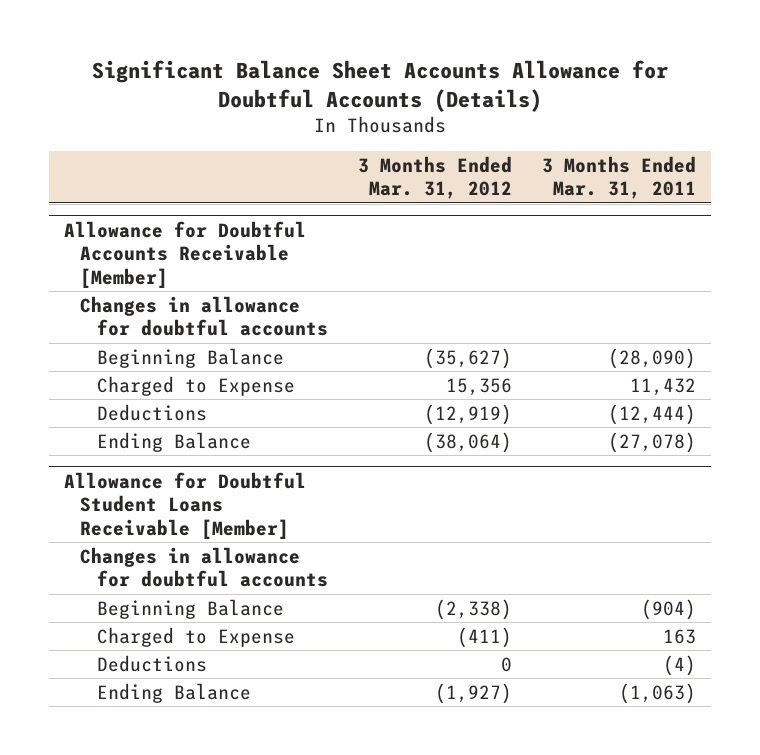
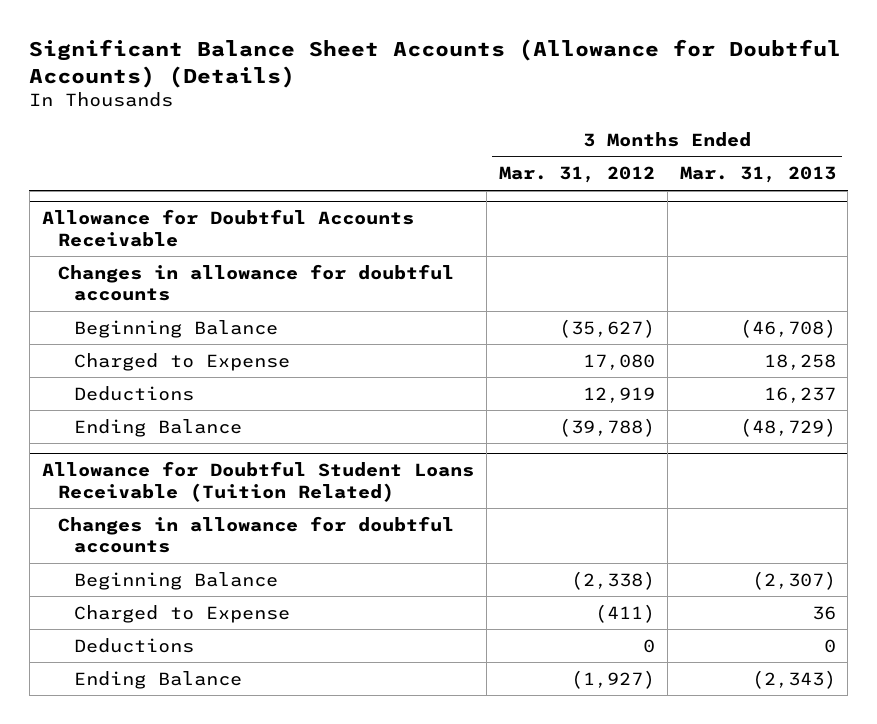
- Significant Balance Sheet Accounts Allowance for Doubtful Accounts (Details)
+ Significant Balance Sheet Accounts (Allowance for Doubtful Accounts) (Details)
- | 3 Months Ended Mar. 31, 2012 | 3 Months Ended Mar. 31, 2011
+ | 3 Months Ended Mar. 31, 2012 | 3 Months Ended Mar. 31, 2013
- Allowance for Doubtful Accounts Receivable [Member]
+ Allowance for Doubtful Accounts Receivable
- Charged to Expense | 15,356 | 11,432
- Deductions | (12,919) | (12,444)
- Ending Balance | (38,064) | (27,078)
- Allowance for Doubtful Student Loans Receivable [Member]
+ Charged to Expense | 17,080 | 18,258
+ Deductions | 12,919 | 16,237
+ Ending Balance | (39,788) | (48,729)
+ Allowance for Doubtful Student Loans Receivable (Tuition Related)

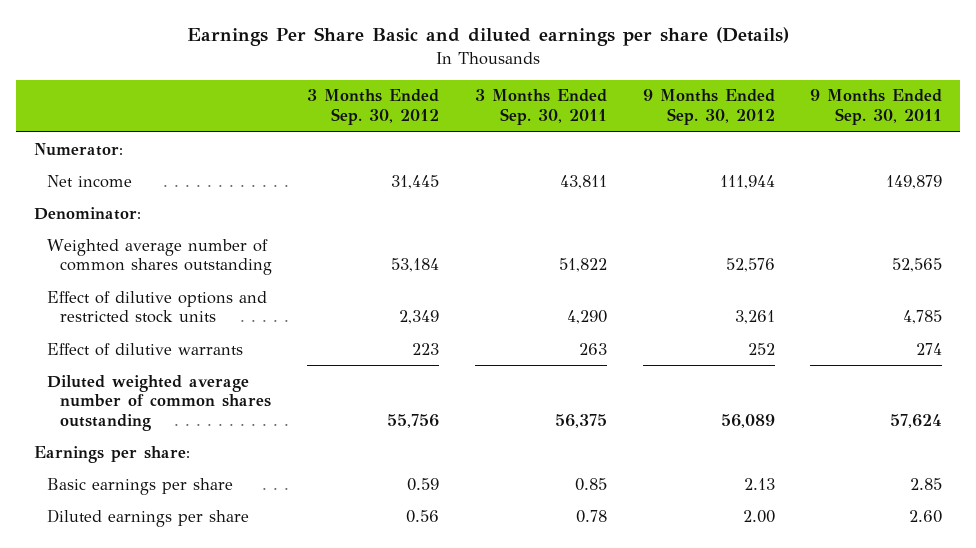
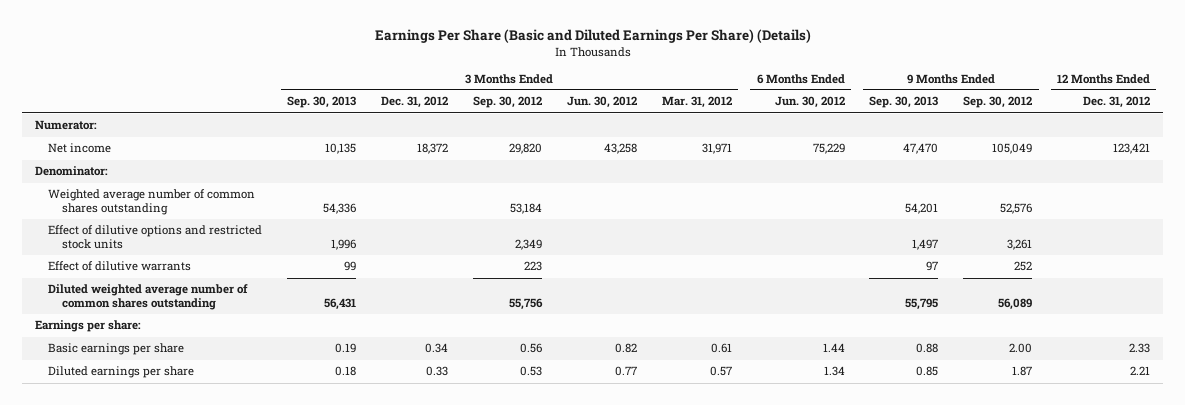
- Earnings Per Share Basic and diluted earnings per share (Details)
+ Earnings Per Share (Basic and Diluted Earnings Per Share) (Details)
- | 3 Months Ended Sep. 30, 2012 | 3 Months Ended Sep. 30, 2011 | 9 Months Ended Sep. 30, 2012 | 9 Months Ended Sep. 30, 2011
+ | 3 Months Ended Sep. 30, 2013 | 3 Months Ended Dec. 31, 2012 | 3 Months Ended Sep. 30, 2012 | 3 Months Ended Jun. 30, 2012 | 3 Months Ended Mar. 31, 2012 | 6 Months Ended Jun. 30, 2012 | 9 Months Ended Sep. 30, 2013 | 9 Months Ended Sep. 30, 2012 | 12 Months Ended Dec. 31, 2012
- Net income | 31,445 | 43,811 | 111,944 | 149,879
+ Net income | 10,135 | 18,372 | 29,820 | 43,258 | 31,971 | 75,229 | 47,470 | 105,049 | 123,421
- Basic earnings per share | 0.59 | 0.85 | 2.13 | 2.85
- Diluted earnings per share | 0.56 | 0.78 | 2.00 | 2.60
+ Basic earnings per share | 0.19 | 0.34 | 0.56 | 0.82 | 0.61 | 1.44 | 0.88 | 2.00 | 2.33
+ Diluted earnings per share | 0.18 | 0.33 | 0.53 | 0.77 | 0.57 | 1.34 | 0.85 | 1.87 | 2.21

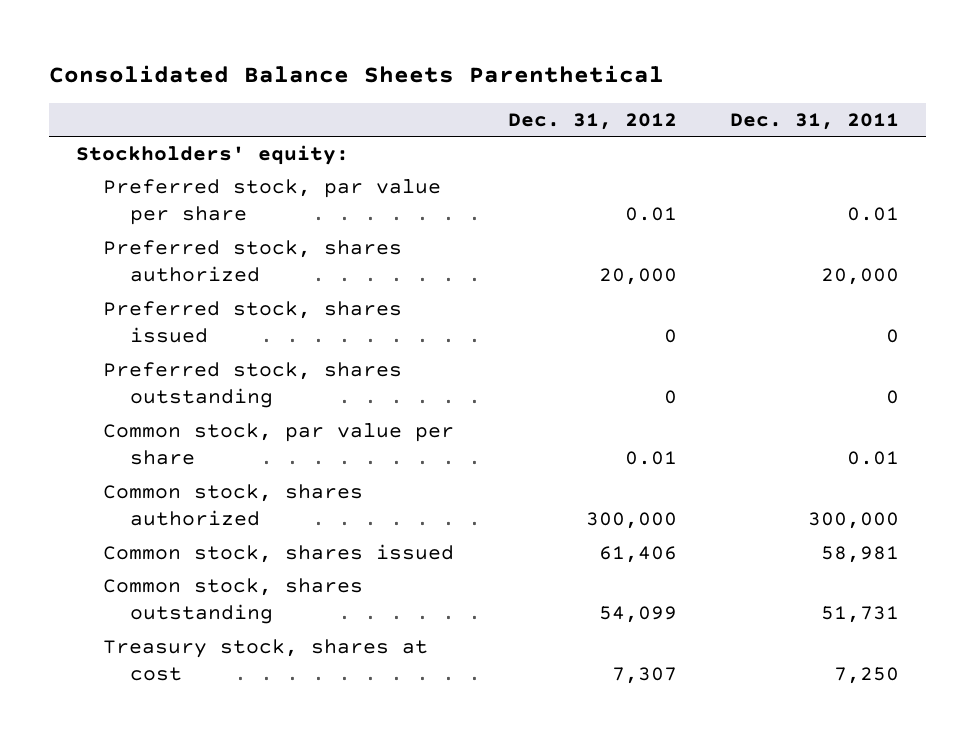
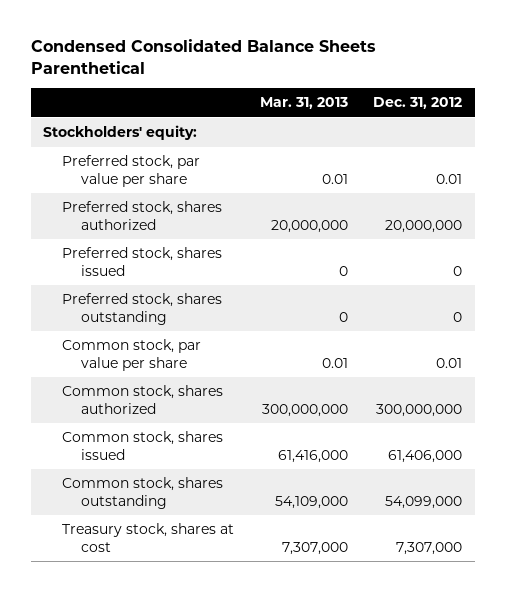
- Consolidated Balance Sheets Parenthetical
+ Condensed Consolidated Balance Sheets Parenthetical
- | Dec. 31, 2012 | Dec. 31, 2011
+ | Mar. 31, 2013 | Dec. 31, 2012
- Preferred stock, shares authorized | 20,000 | 20,000
+ Preferred stock, shares authorized | 20,000,000 | 20,000,000
- Common stock, shares authorized | 300,000 | 300,000
- Common stock, shares issued | 61,406 | 58,981
- Common stock, shares outstanding | 54,099 | 51,731
- Treasury stock, shares at cost | 7,307 | 7,250
+ Common stock, shares authorized | 300,000,000 | 300,000,000
+ Common stock, shares issued | 61,416,000 | 61,406,000
+ Common stock, shares outstanding | 54,109,000 | 54,099,000
+ Treasury stock, shares at cost | 7,307,000 | 7,307,000

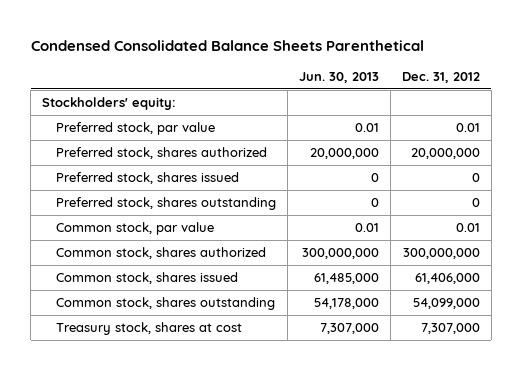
- | Mar. 31, 2013 | Dec. 31, 2012
+ | Jun. 30, 2013 | Dec. 31, 2012
- Preferred stock, par value per share | 0.01 | 0.01
+ Preferred stock, par value | 0.01 | 0.01
- Common stock, par value per share | 0.01 | 0.01
+ Common stock, par value | 0.01 | 0.01

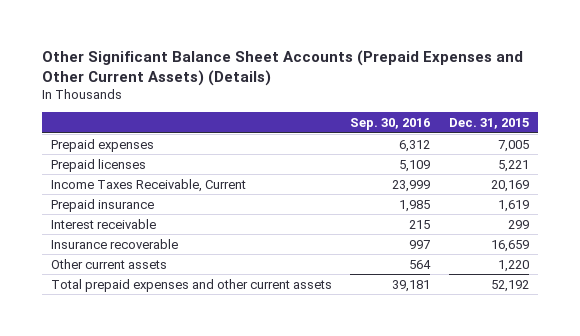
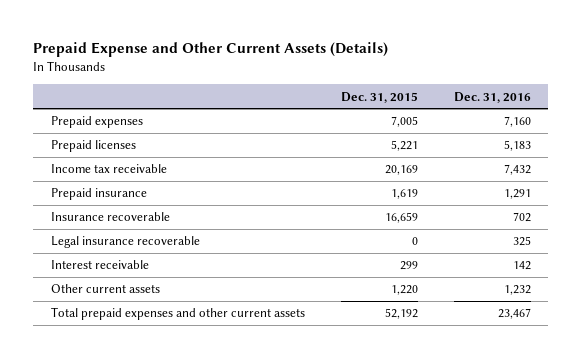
- Other Significant Balance Sheet Accounts (Prepaid Expenses and Other Current Assets) (Details)
+ Prepaid Expense and Other Current Assets (Details)
- | Sep. 30, 2016 | Dec. 31, 2015
+ | Dec. 31, 2015 | Dec. 31, 2016
- Income Taxes Receivable, Current | 23,999 | 20,169
+ Income tax receivable | 20,169 | 7,432
+ Legal insurance recoverable | 0 | 325
moved down: Interest receivable | 299 | 142

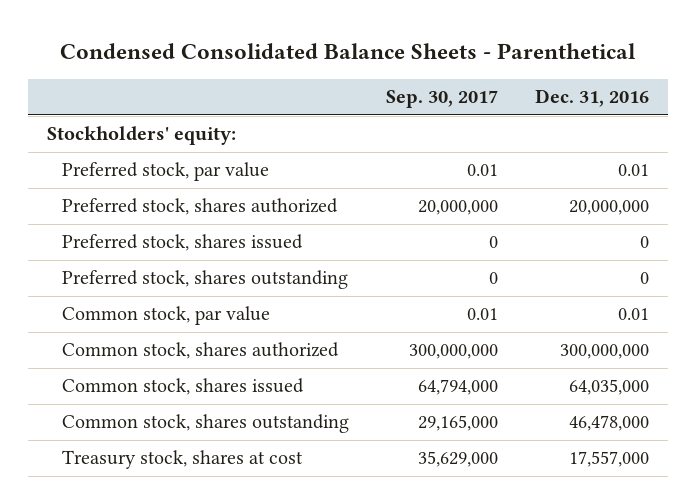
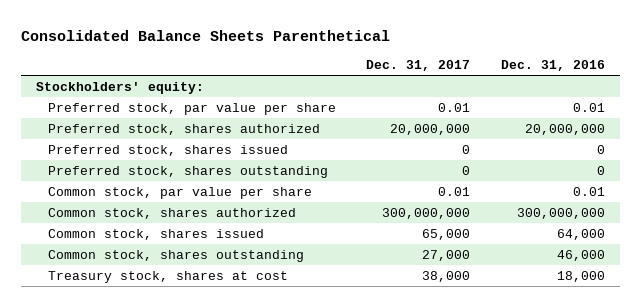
- Condensed Consolidated Balance Sheets - Parenthetical
+ Consolidated Balance Sheets Parenthetical
- | Sep. 30, 2017 | Dec. 31, 2016
+ | Dec. 31, 2017 | Dec. 31, 2016
- Preferred stock, par value | 0.01 | 0.01
+ Preferred stock, par value per share | 0.01 | 0.01
- Common stock, par value | 0.01 | 0.01
+ Common stock, par value per share | 0.01 | 0.01
- Common stock, shares issued | 64,794,000 | 64,035,000
- Common stock, shares outstanding | 29,165,000 | 46,478,000
- Treasury stock, shares at cost | 35,629,000 | 17,557,000
+ Common stock, shares issued | 65,000 | 64,000
+ Common stock, shares outstanding | 27,000 | 46,000
+ Treasury stock, shares at cost | 38,000 | 18,000

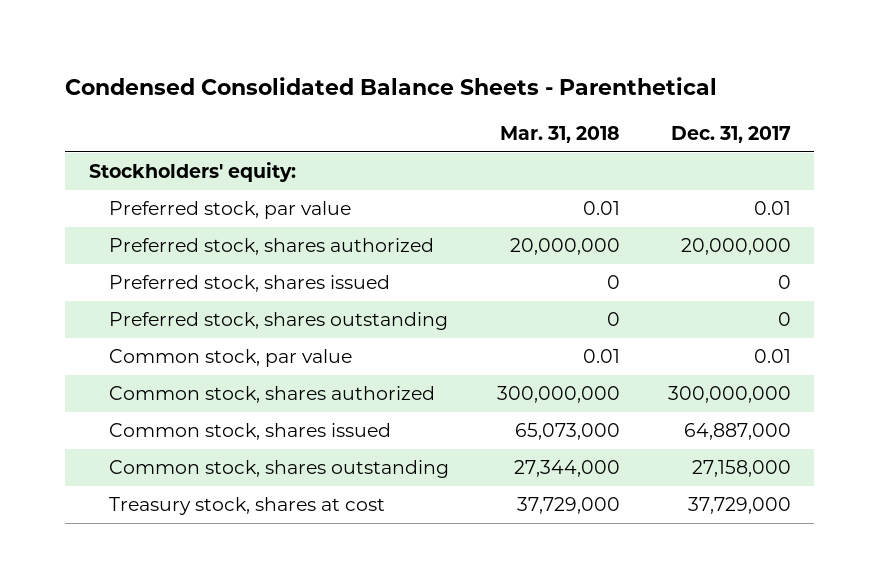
- Consolidated Balance Sheets Parenthetical
+ Condensed Consolidated Balance Sheets - Parenthetical
- | Dec. 31, 2017 | Dec. 31, 2016
+ | Mar. 31, 2018 | Dec. 31, 2017
- Preferred stock, par value per share | 0.01 | 0.01
+ Preferred stock, par value | 0.01 | 0.01
- Common stock, par value per share | 0.01 | 0.01
+ Common stock, par value | 0.01 | 0.01
- Common stock, shares issued | 65,000 | 64,000
- Common stock, shares outstanding | 27,000 | 46,000
- Treasury stock, shares at cost | 38,000 | 18,000
+ Common stock, shares issued | 65,073,000 | 64,887,000
+ Common stock, shares outstanding | 27,344,000 | 27,158,000
+ Treasury stock, shares at cost | 37,729,000 | 37,729,000

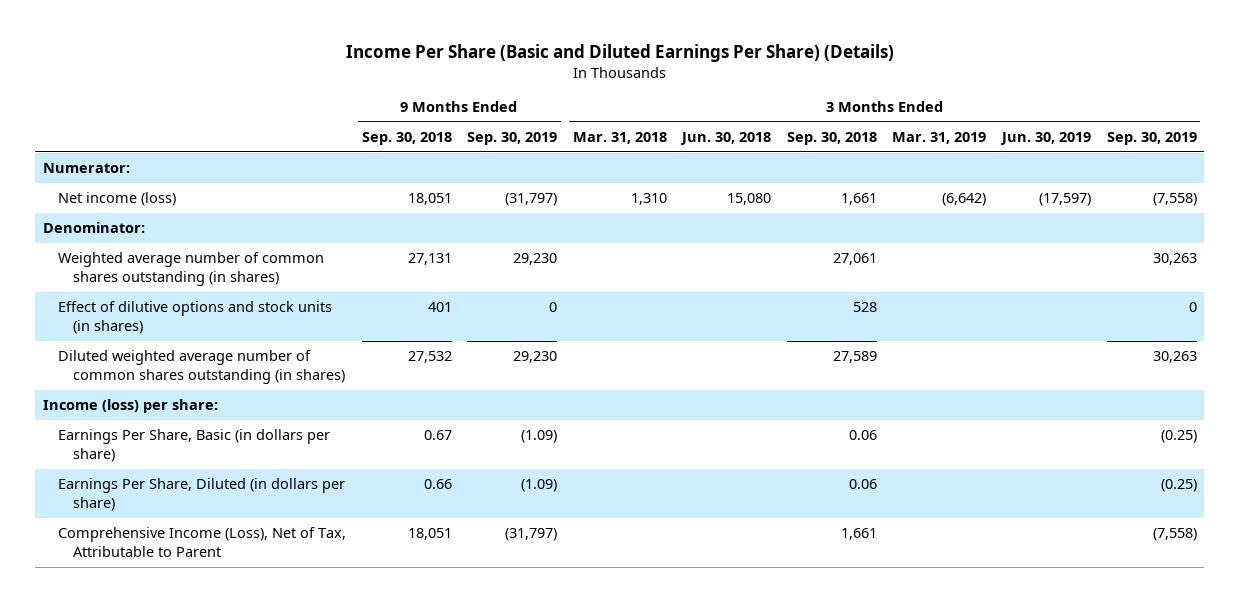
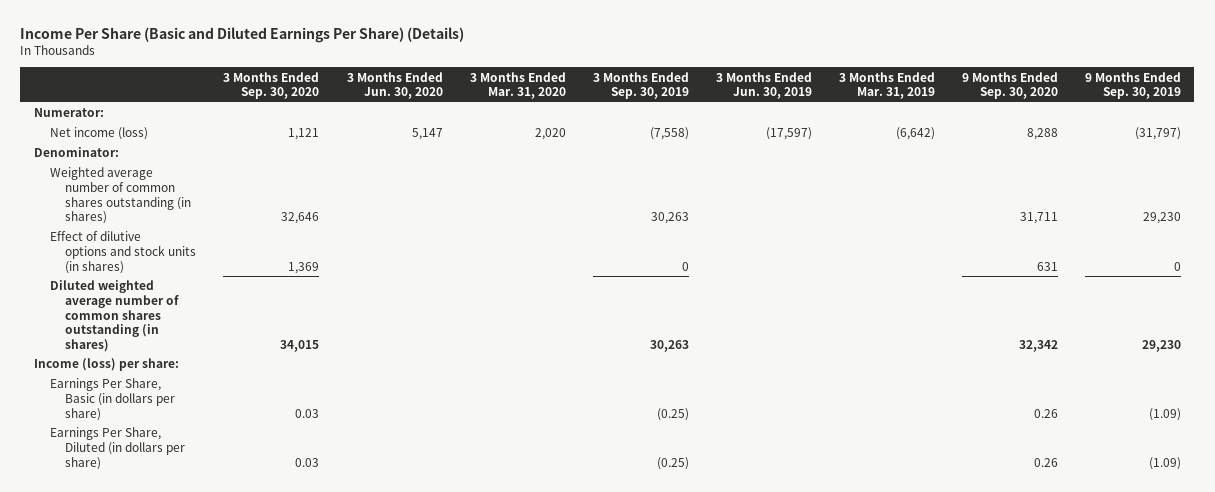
- | 9 Months Ended Sep. 30, 2018 | 9 Months Ended Sep. 30, 2019 | 3 Months Ended Mar. 31, 2018 | 3 Months Ended Jun. 30, 2018 | 3 Months Ended Sep. 30, 2018 | 3 Months Ended Mar. 31, 2019 | 3 Months Ended Jun. 30, 2019 | 3 Months Ended Sep. 30, 2019
+ | 3 Months Ended Sep. 30, 2020 | 3 Months Ended Jun. 30, 2020 | 3 Months Ended Mar. 31, 2020 | 3 Months Ended Sep. 30, 2019 | 3 Months Ended Jun. 30, 2019 | 3 Months Ended Mar. 31, 2019 | 9 Months Ended Sep. 30, 2020 | 9 Months Ended Sep. 30, 2019
- Comprehensive Income (Loss), Net of Tax, Attributable to Parent | 18,051 | (31,797) | | | 1,661 | | | (7,558)

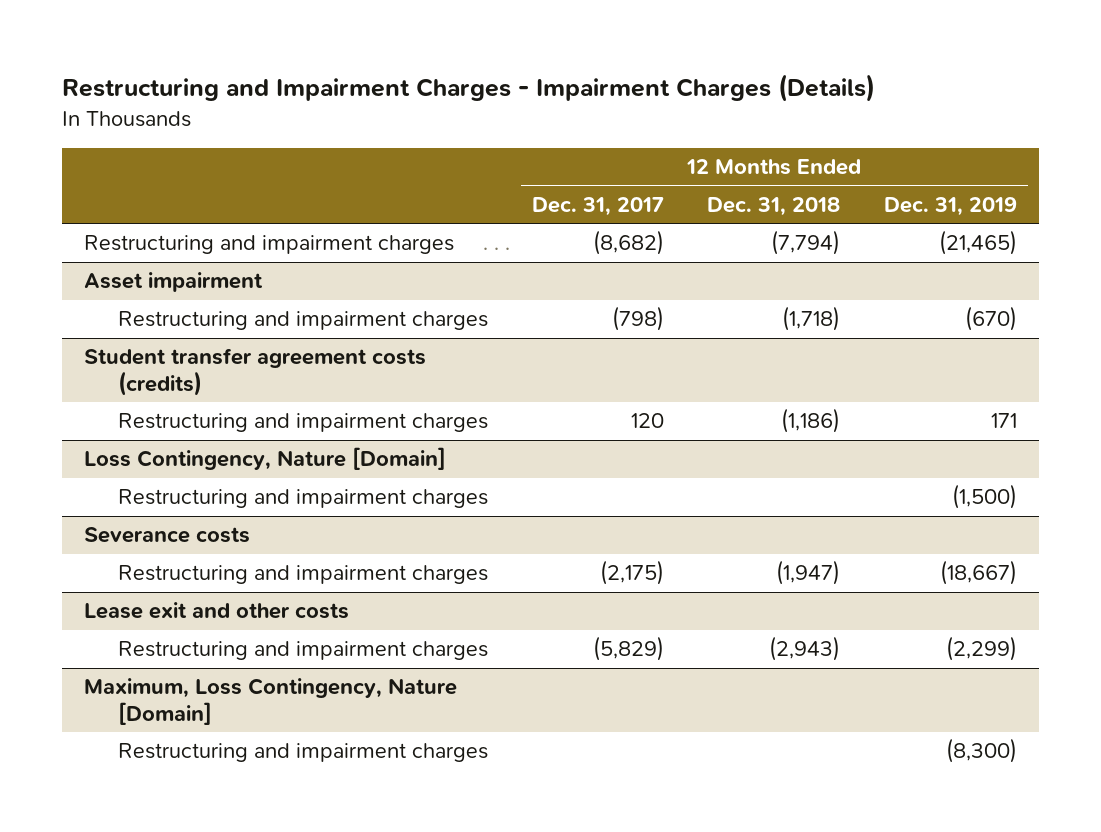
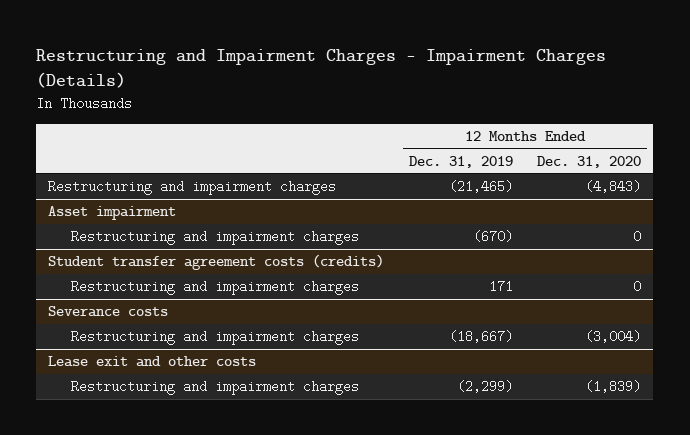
- | 12 Months Ended Dec. 31, 2017 | 12 Months Ended Dec. 31, 2018 | 12 Months Ended Dec. 31, 2019
+ | 12 Months Ended Dec. 31, 2019 | 12 Months Ended Dec. 31, 2020
- Loss Contingency, Nature [Domain]
- Restructuring and impairment charges | | | (1,500)
- Maximum, Loss Contingency, Nature [Domain]
- Restructuring and impairment charges | | | (8,300)

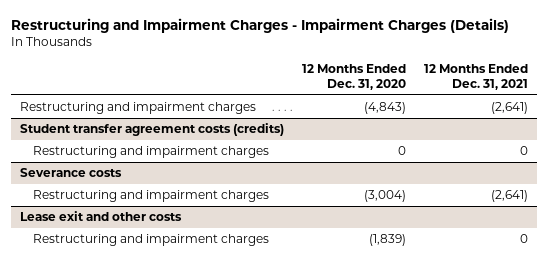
- | 12 Months Ended Dec. 31, 2019 | 12 Months Ended Dec. 31, 2020
+ | 12 Months Ended Dec. 31, 2020 | 12 Months Ended Dec. 31, 2021
- Asset impairment
- Restructuring and impairment charges | (670) | 0

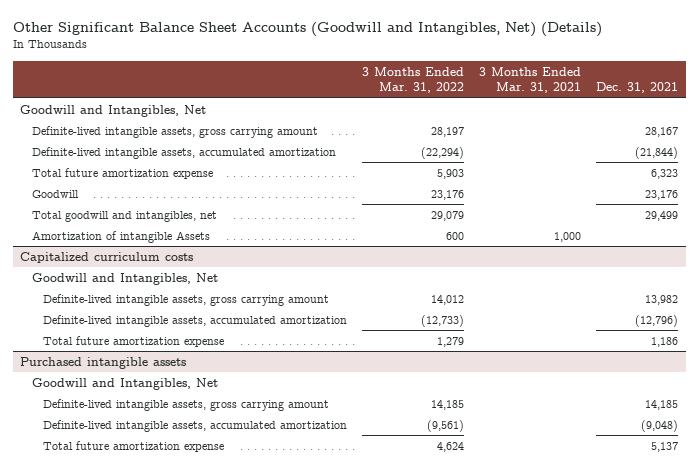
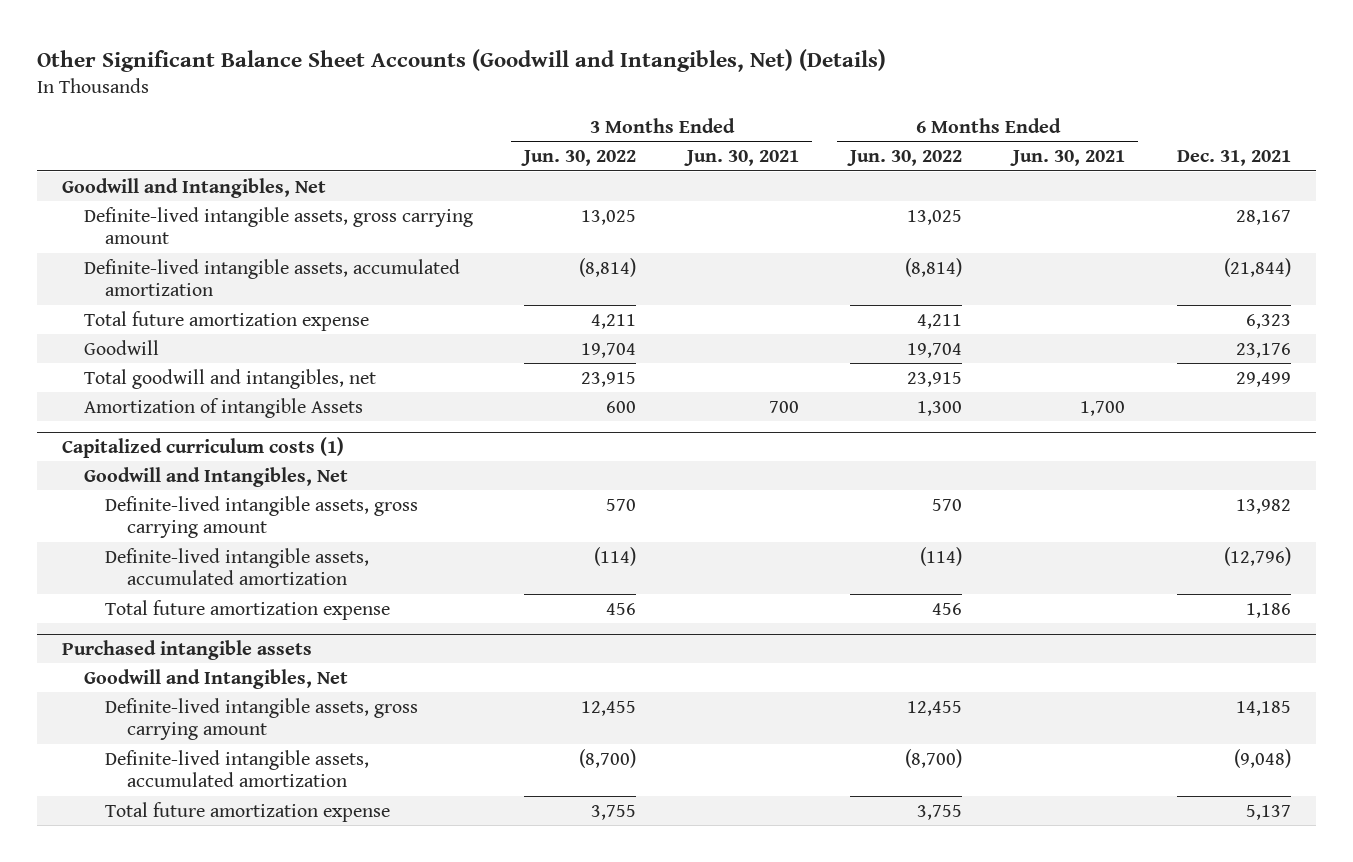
- | 3 Months Ended Mar. 31, 2022 | 3 Months Ended Mar. 31, 2021 | Dec. 31, 2021
+ | 3 Months Ended Jun. 30, 2022 | 3 Months Ended Jun. 30, 2021 | 6 Months Ended Jun. 30, 2022 | 6 Months Ended Jun. 30, 2021 | Dec. 31, 2021
- Capitalized curriculum costs
+ Capitalized curriculum costs (1)

